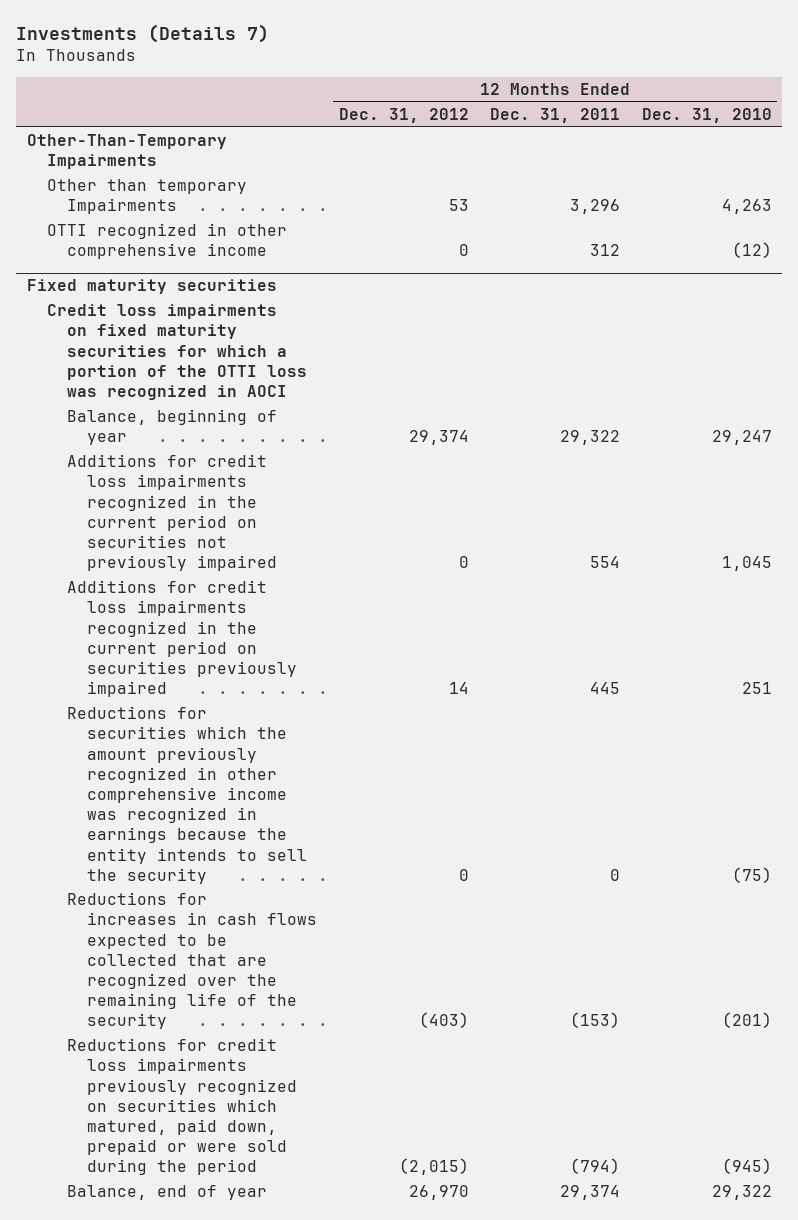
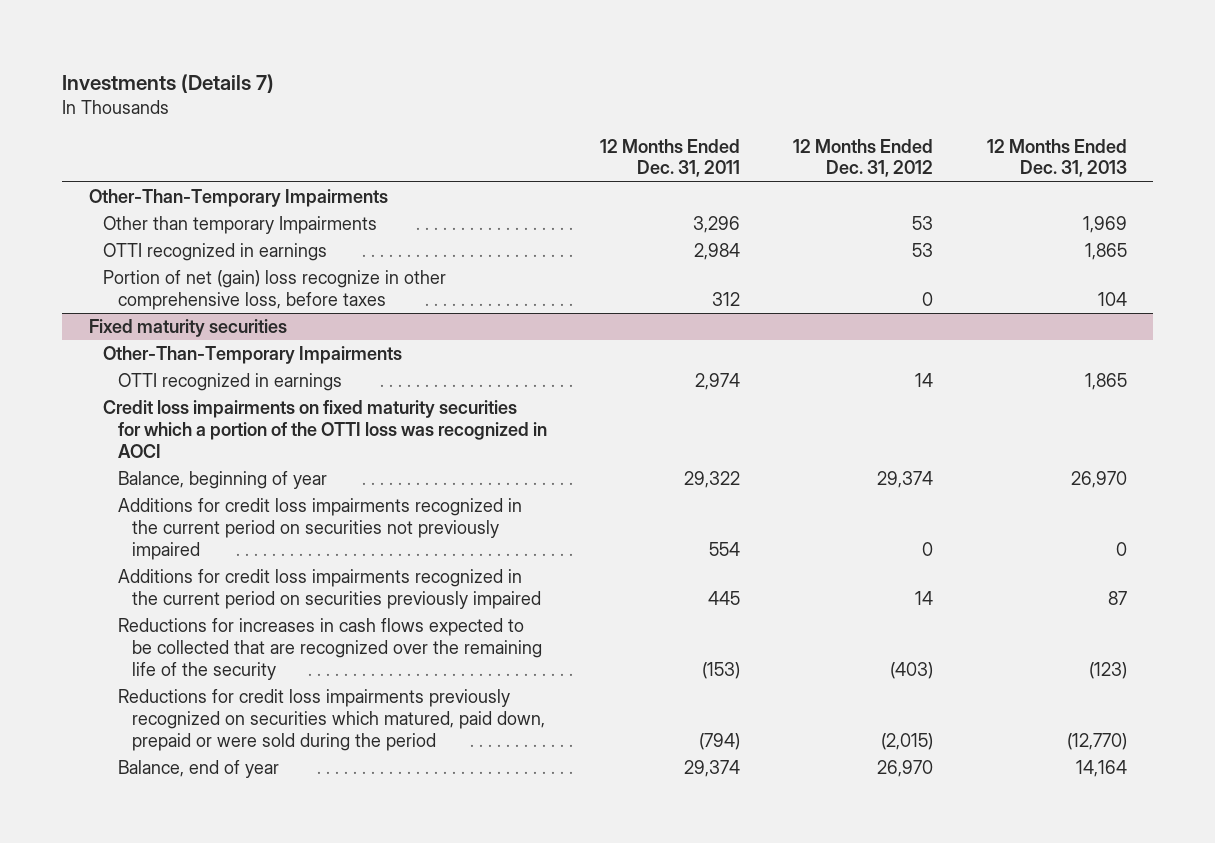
- | 12 Months Ended Dec. 31, 2012 | 12 Months Ended Dec. 31, 2011 | 12 Months Ended Dec. 31, 2010
+ | 12 Months Ended Dec. 31, 2011 | 12 Months Ended Dec. 31, 2012 | 12 Months Ended Dec. 31, 2013
- OTTI recognized in other comprehensive income | 0 | 312 | (12)
+ OTTI recognized in earnings | 2,984 | 53 | 1,865
+ Portion of net (gain) loss recognize in other comprehensive loss, before taxes | 312 | 0 | 104
@ Fixed maturity securities
+ Other-Than-Temporary Impairments
+ OTTI recognized in earnings | 2,974 | 14 | 1,865
- Reductions for securities which the amount previously recognized in other comprehensive income was recognized in earnings because the entity intends to sell the security | 0 | 0 | (75)

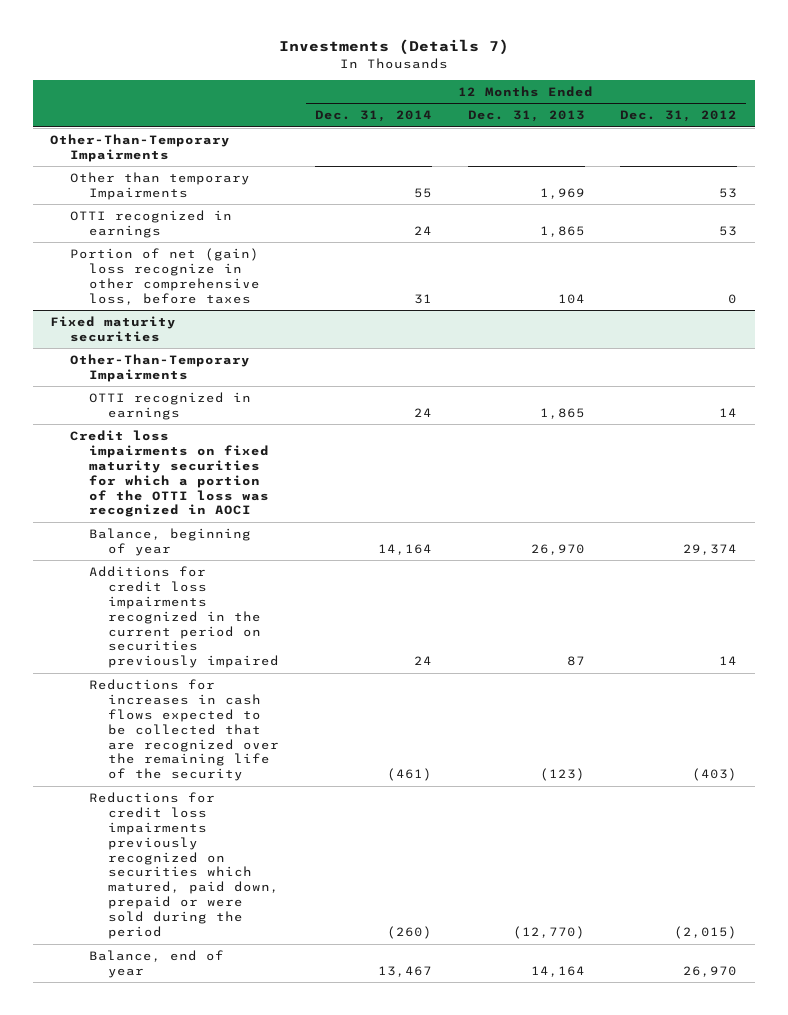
- | 12 Months Ended Dec. 31, 2011 | 12 Months Ended Dec. 31, 2012 | 12 Months Ended Dec. 31, 2013
+ | 12 Months Ended Dec. 31, 2014 | 12 Months Ended Dec. 31, 2013 | 12 Months Ended Dec. 31, 2012
@ Fixed maturity securities
- Additions for credit loss impairments recognized in the current period on securities not previously impaired | 554 | 0 | 0

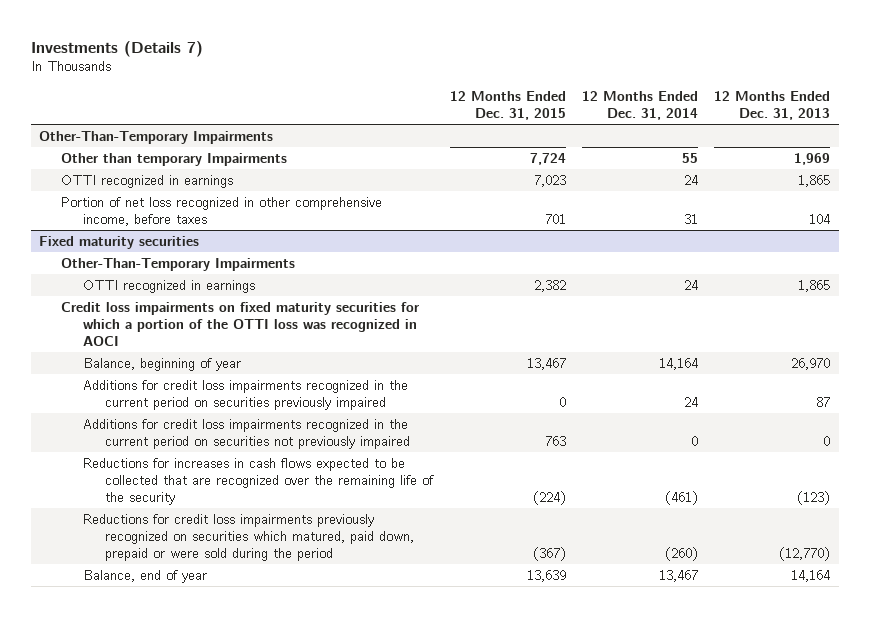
- | 12 Months Ended Dec. 31, 2014 | 12 Months Ended Dec. 31, 2013 | 12 Months Ended Dec. 31, 2012
+ | 12 Months Ended Dec. 31, 2015 | 12 Months Ended Dec. 31, 2014 | 12 Months Ended Dec. 31, 2013
- Portion of net (gain) loss recognize in other comprehensive loss, before taxes | 31 | 104 | 0
+ Portion of net loss recognized in other comprehensive income, before taxes | 701 | 31 | 104
@ Fixed maturity securities
+ Additions for credit loss impairments recognized in the current period on securities not previously impaired | 763 | 0 | 0

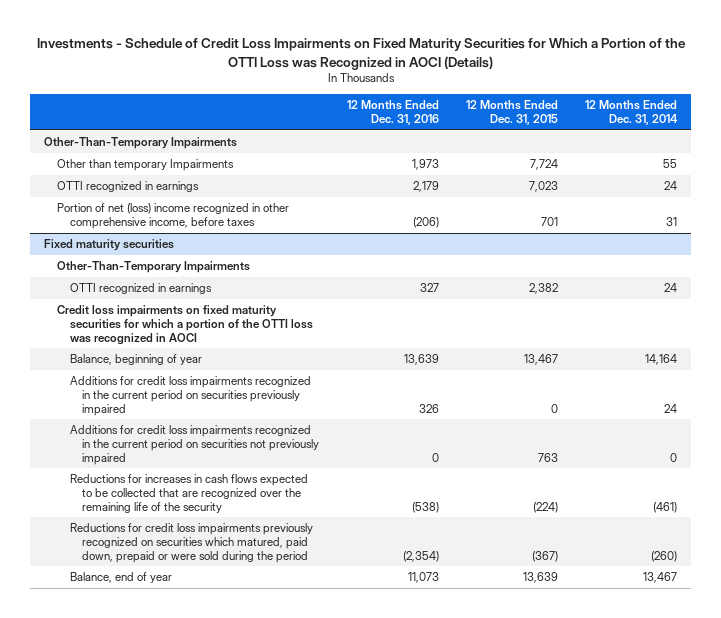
- Investments (Details 7)
+ Investments - Schedule of Credit Loss Impairments on Fixed Maturity Securities for Which a Portion of the OTTI Loss was Recognized in AOCI (Details)
- | 12 Months Ended Dec. 31, 2015 | 12 Months Ended Dec. 31, 2014 | 12 Months Ended Dec. 31, 2013
+ | 12 Months Ended Dec. 31, 2016 | 12 Months Ended Dec. 31, 2015 | 12 Months Ended Dec. 31, 2014
- Portion of net loss recognized in other comprehensive income, before taxes | 701 | 31 | 104
+ Portion of net (loss) income recognized in other comprehensive income, before taxes | (206) | 701 | 31

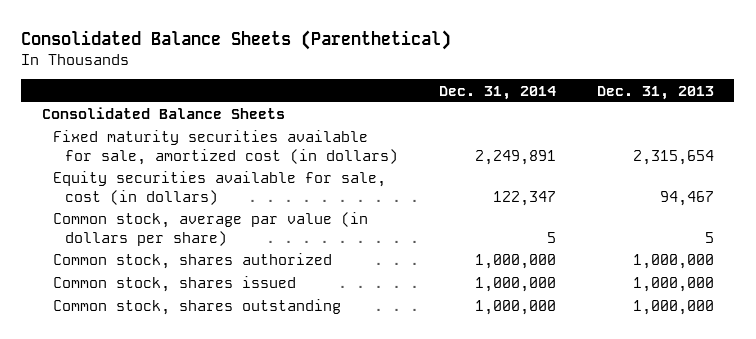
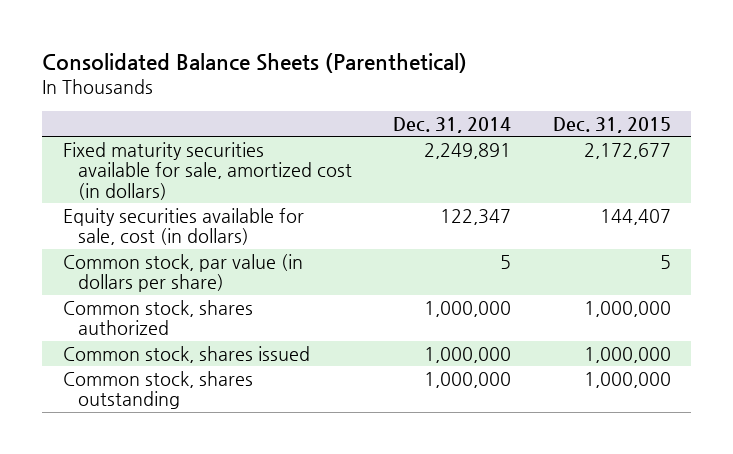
- | Dec. 31, 2014 | Dec. 31, 2013
+ | Dec. 31, 2014 | Dec. 31, 2015
- Consolidated Balance Sheets
- Common stock, average par value (in dollars per share) | 5 | 5
+ Common stock, par value (in dollars per share) | 5 | 5

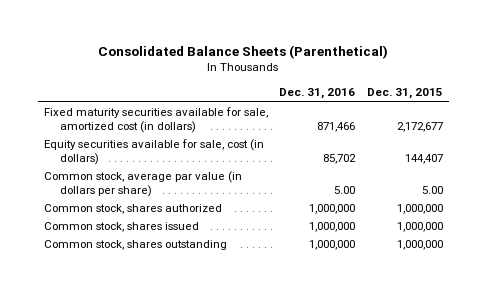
- | Dec. 31, 2014 | Dec. 31, 2015
+ | Dec. 31, 2016 | Dec. 31, 2015
- Common stock, par value (in dollars per share) | 5 | 5
+ Common stock, average par value (in dollars per share) | 5.00 | 5.00

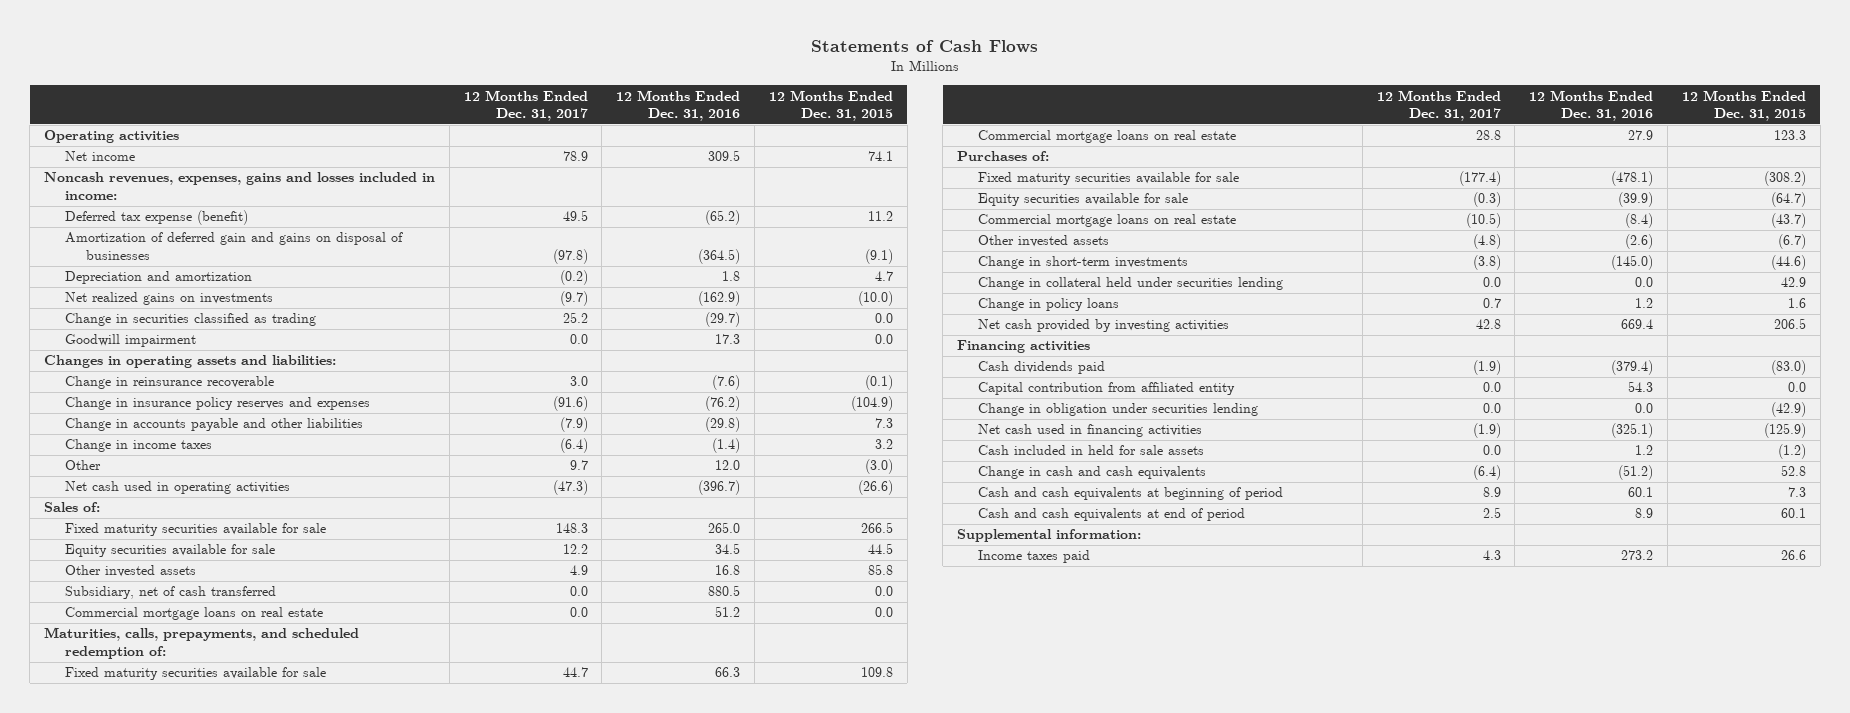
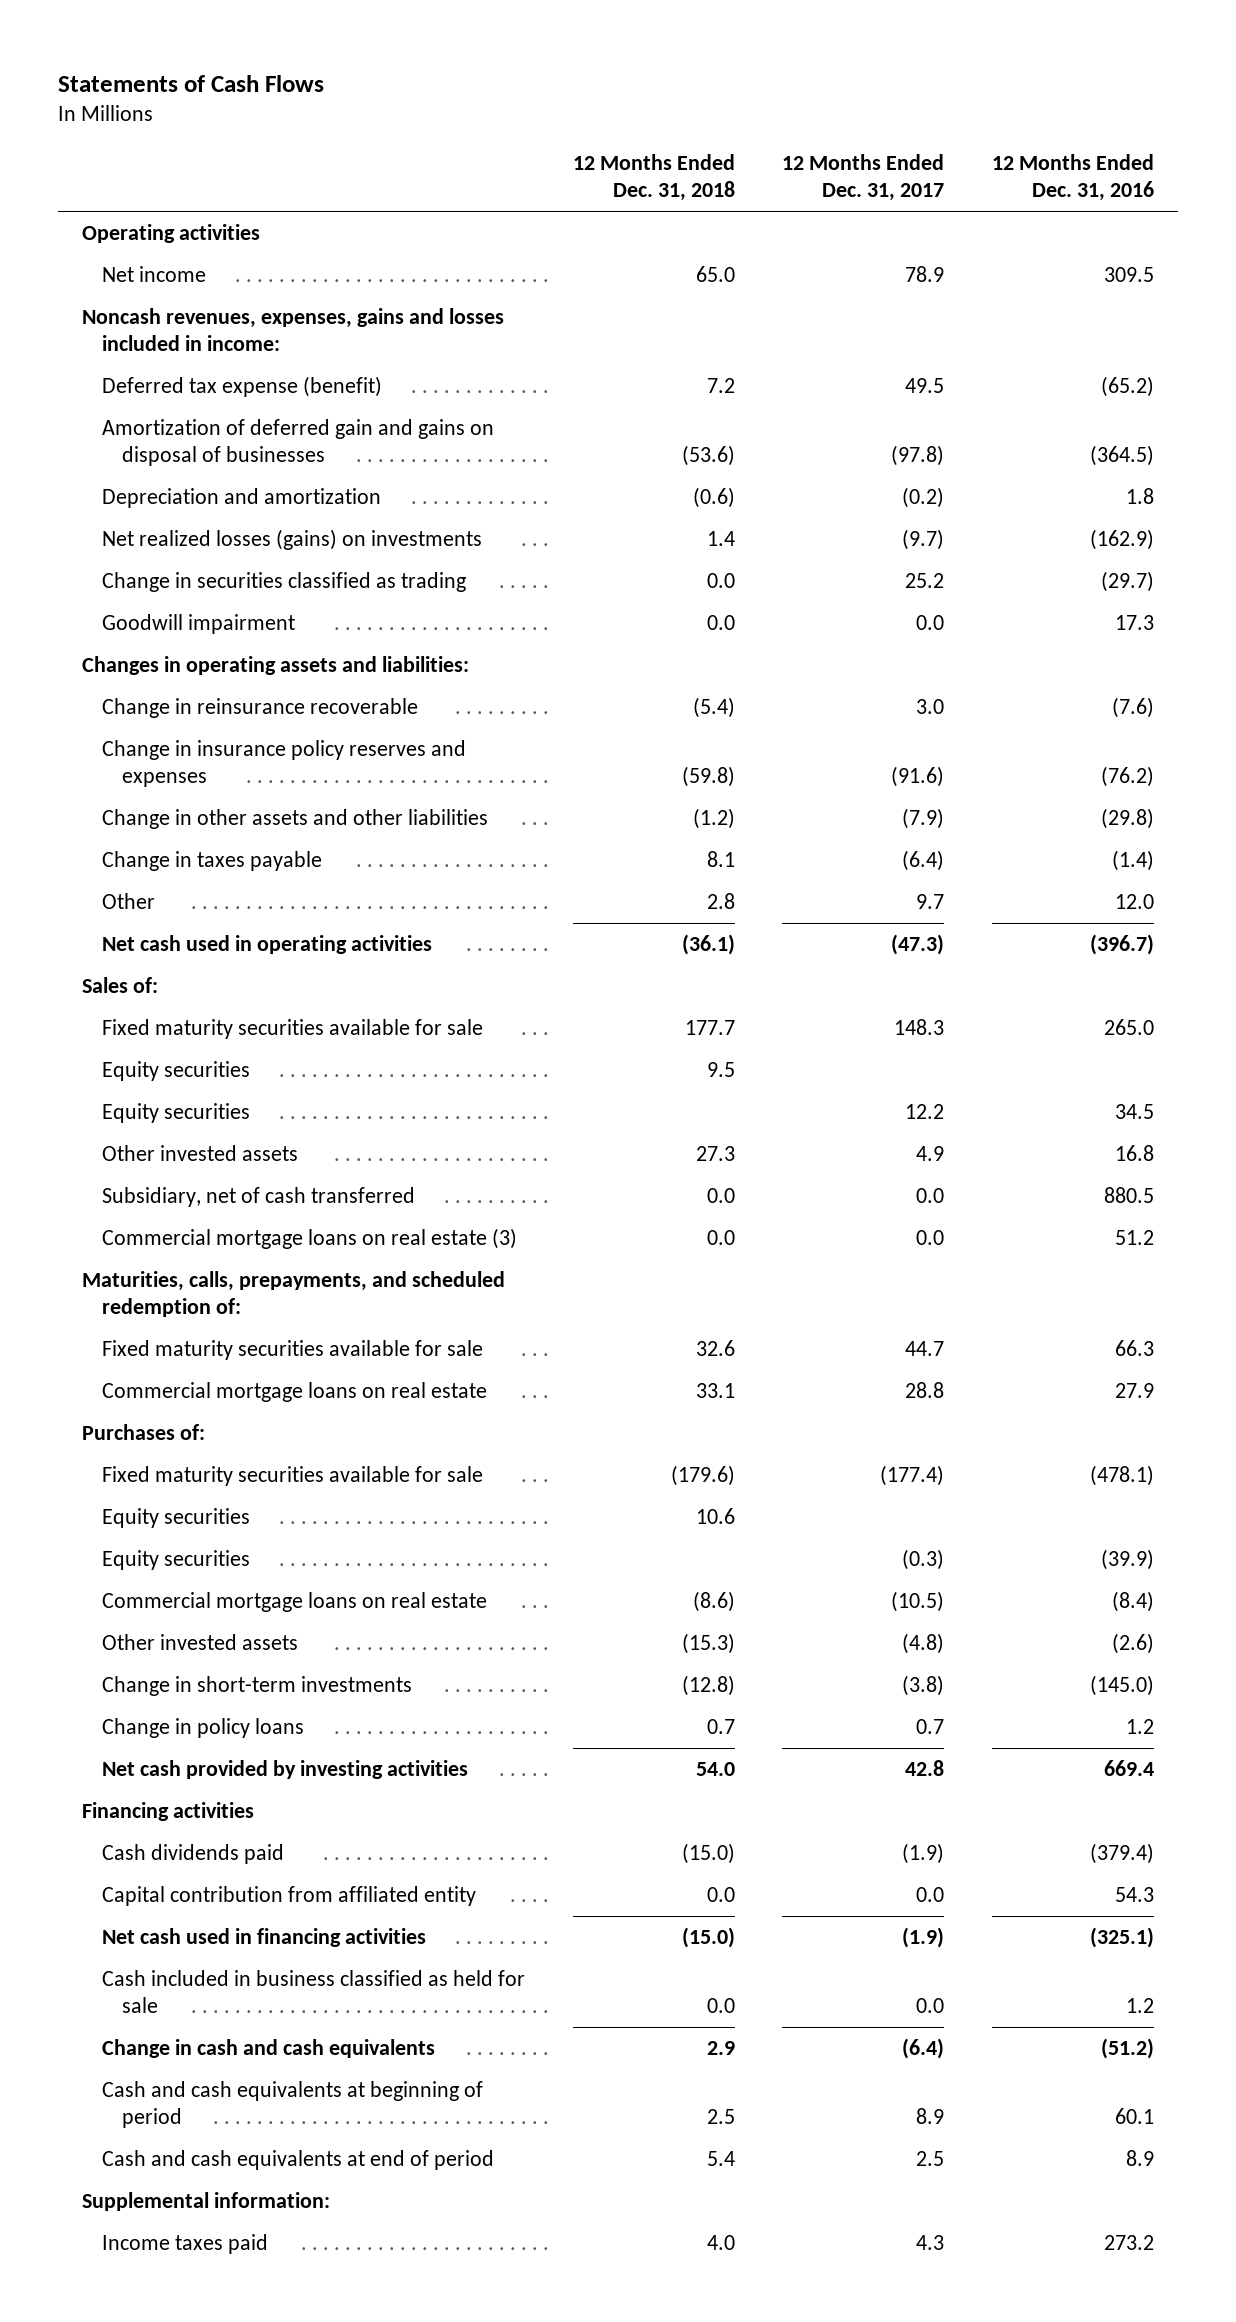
- | 12 Months Ended Dec. 31, 2017 | 12 Months Ended Dec. 31, 2016 | 12 Months Ended Dec. 31, 2015
+ | 12 Months Ended Dec. 31, 2018 | 12 Months Ended Dec. 31, 2017 | 12 Months Ended Dec. 31, 2016
- Net realized gains on investments | (9.7) | (162.9) | (10.0)
+ Net realized losses (gains) on investments | 1.4 | (9.7) | (162.9)
- Change in accounts payable and other liabilities | (7.9) | (29.8) | 7.3
- Change in income taxes | (6.4) | (1.4) | 3.2
+ Change in other assets and other liabilities | (1.2) | (7.9) | (29.8)
+ Change in taxes payable | 8.1 | (6.4) | (1.4)
- Equity securities available for sale | 12.2 | 34.5 | 44.5
+ Equity securities | 9.5 | |
+ Equity securities | | 12.2 | 34.5
- Commercial mortgage loans on real estate | 0.0 | 51.2 | 0.0
+ Commercial mortgage loans on real estate (3) | 0.0 | 0.0 | 51.2
- Equity securities available for sale | (0.3) | (39.9) | (64.7)
+ Equity securities | 10.6 | |
+ Equity securities | | (0.3) | (39.9)
- Change in collateral held under securities lending | 0.0 | 0.0 | 42.9
- Change in obligation under securities lending | 0.0 | 0.0 | (42.9)
- Cash included in held for sale assets | 0.0 | 1.2 | (1.2)
+ Cash included in business classified as held for sale | 0.0 | 0.0 | 1.2

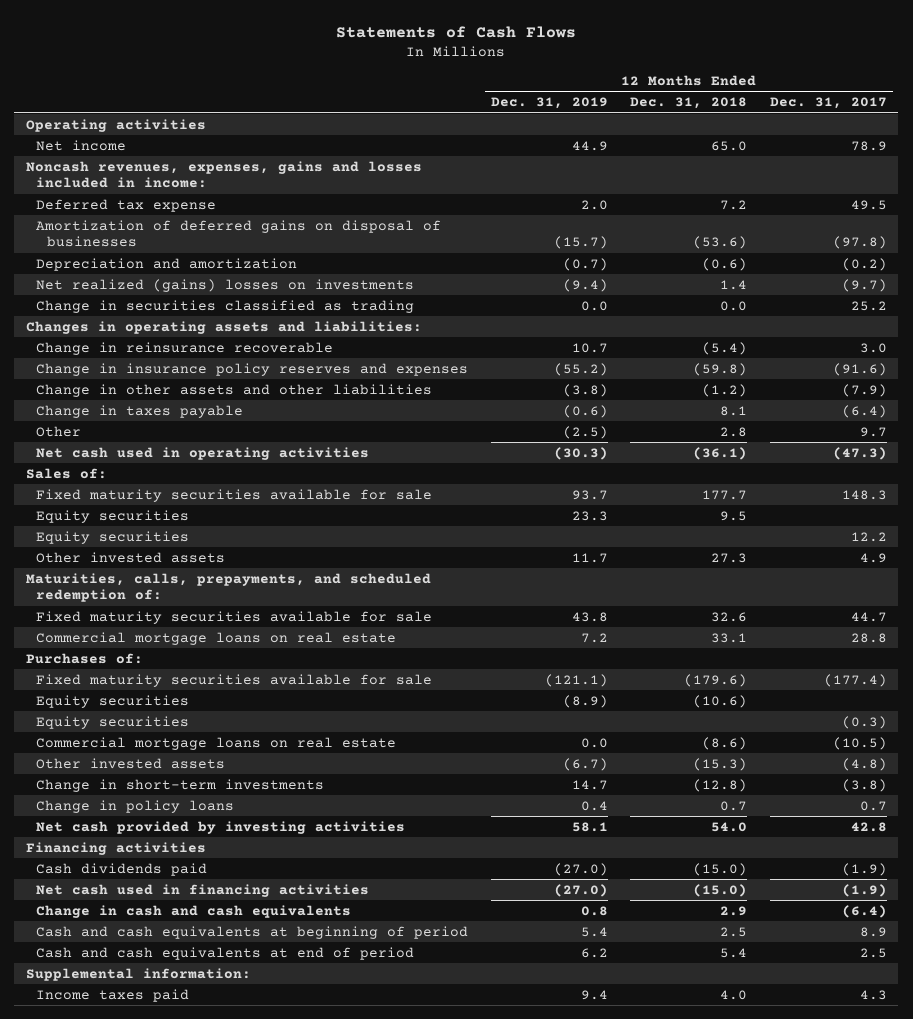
- | 12 Months Ended Dec. 31, 2018 | 12 Months Ended Dec. 31, 2017 | 12 Months Ended Dec. 31, 2016
+ | 12 Months Ended Dec. 31, 2019 | 12 Months Ended Dec. 31, 2018 | 12 Months Ended Dec. 31, 2017
- Deferred tax expense (benefit) | 7.2 | 49.5 | (65.2)
- Amortization of deferred gain and gains on disposal of businesses | (53.6) | (97.8) | (364.5)
+ Deferred tax expense | 2.0 | 7.2 | 49.5
+ Amortization of deferred gains on disposal of businesses | (15.7) | (53.6) | (97.8)
- Net realized losses (gains) on investments | 1.4 | (9.7) | (162.9)
+ Net realized (gains) losses on investments | (9.4) | 1.4 | (9.7)
- Goodwill impairment | 0.0 | 0.0 | 17.3
- Subsidiary, net of cash transferred | 0.0 | 0.0 | 880.5
- Commercial mortgage loans on real estate (3) | 0.0 | 0.0 | 51.2
- Equity securities | 10.6 | |
+ Equity securities | (8.9) | (10.6) |
- Capital contribution from affiliated entity | 0.0 | 0.0 | 54.3
- Cash included in business classified as held for sale | 0.0 | 0.0 | 1.2

